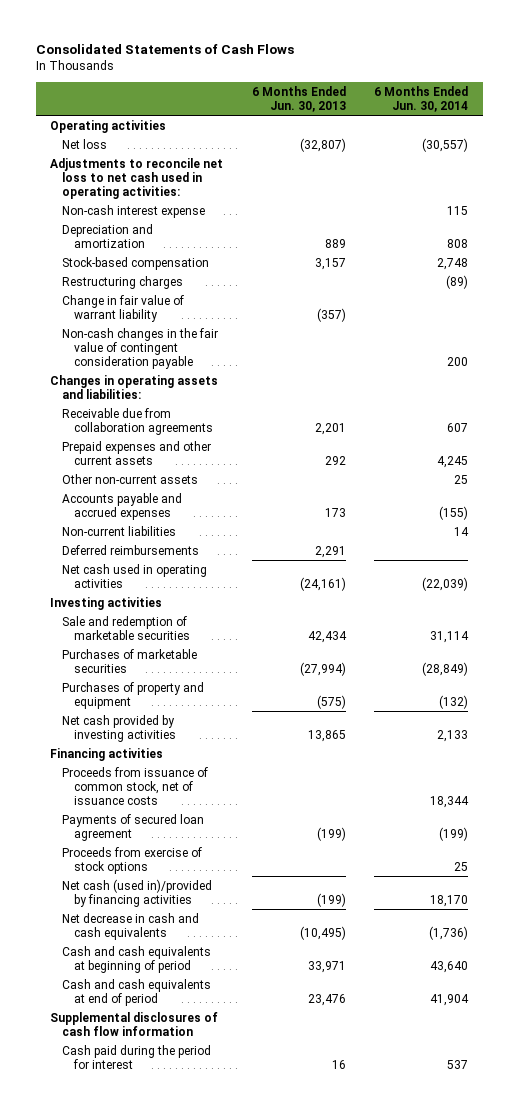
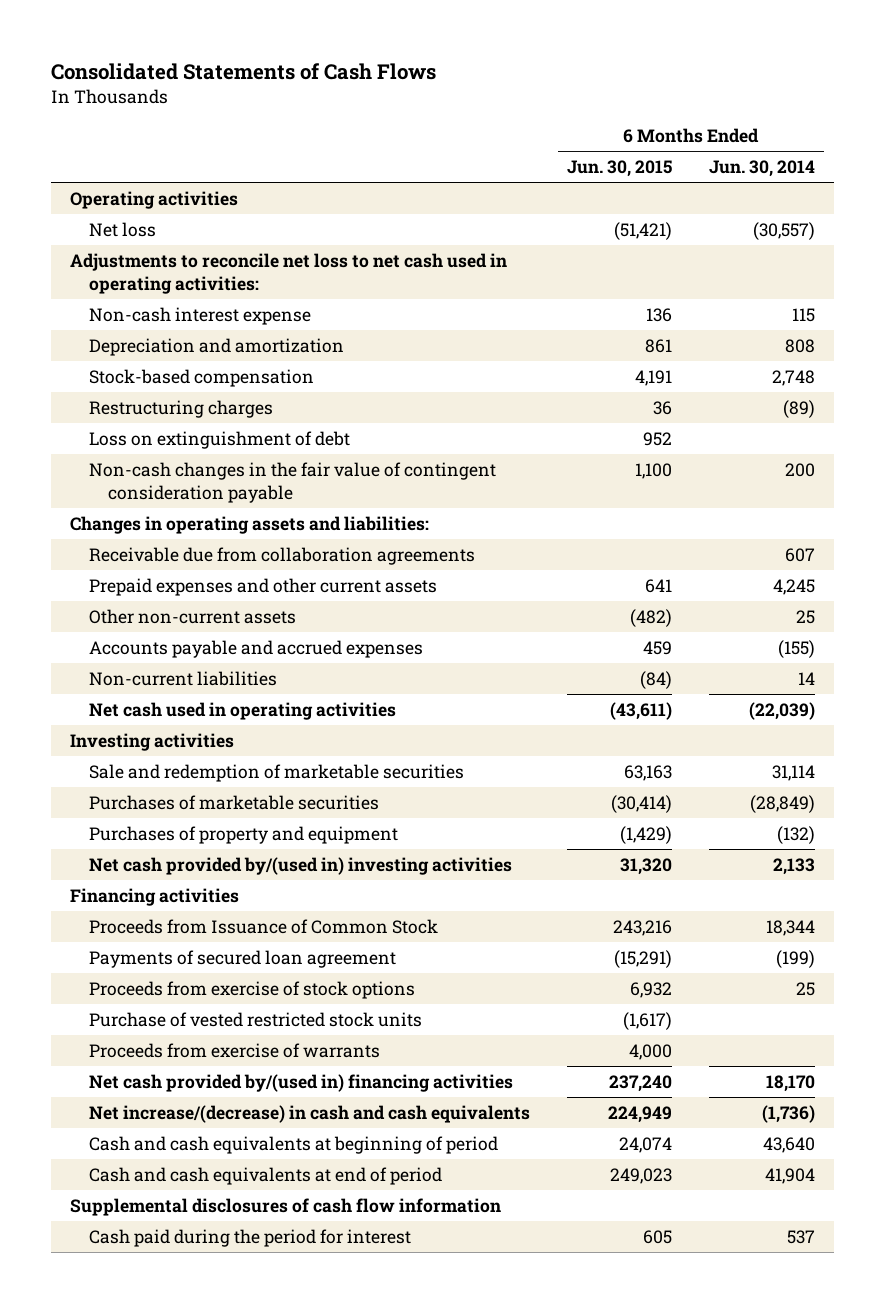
- | 6 Months Ended Jun. 30, 2013 | 6 Months Ended Jun. 30, 2014
+ | 6 Months Ended Jun. 30, 2015 | 6 Months Ended Jun. 30, 2014
- Change in fair value of warrant liability | (357) |
+ Loss on extinguishment of debt | 952 |
- Deferred reimbursements | 2,291 |
- Net cash provided by investing activities | 13,865 | 2,133
+ Net cash provided by/(used in) investing activities | 31,320 | 2,133
- Proceeds from issuance of common stock, net of issuance costs | | 18,344
+ Proceeds from Issuance of Common Stock | 243,216 | 18,344
- Net cash (used in)/provided by financing activities | (199) | 18,170
- Net decrease in cash and cash equivalents | (10,495) | (1,736)
+ Purchase of vested restricted stock units | (1,617) |
+ Proceeds from exercise of warrants | 4,000 |
+ Net cash provided by/(used in) financing activities | 237,240 | 18,170
+ Net increase/(decrease) in cash and cash equivalents | 224,949 | (1,736)

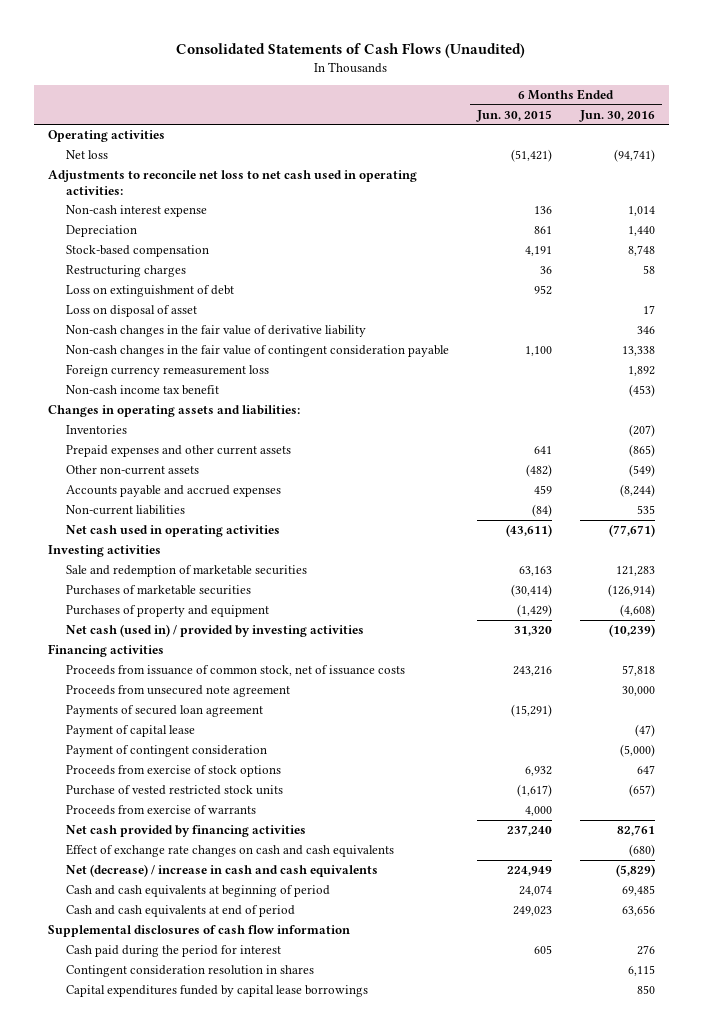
- Consolidated Statements of Cash Flows
+ Consolidated Statements of Cash Flows (Unaudited)
- | 6 Months Ended Jun. 30, 2015 | 6 Months Ended Jun. 30, 2014
+ | 6 Months Ended Jun. 30, 2015 | 6 Months Ended Jun. 30, 2016
- Depreciation and amortization | 861 | 808
+ Depreciation | 861 | 1,440
+ Loss on disposal of asset | | 17
+ Non-cash changes in the fair value of derivative liability | | 346
+ Foreign currency remeasurement loss | | 1,892
+ Non-cash income tax benefit | | (453)
- Receivable due from collaboration agreements | | 607
+ Inventories | | (207)
- Net cash provided by/(used in) investing activities | 31,320 | 2,133
+ Net cash (used in) / provided by investing activities | 31,320 | (10,239)
- Proceeds from Issuance of Common Stock | 243,216 | 18,344
+ Proceeds from issuance of common stock, net of issuance costs | 243,216 | 57,818
+ Proceeds from unsecured note agreement | | 30,000
+ Payment of capital lease | | (47)
+ Payment of contingent consideration | | (5,000)
- Net cash provided by/(used in) financing activities | 237,240 | 18,170
- Net increase/(decrease) in cash and cash equivalents | 224,949 | (1,736)
+ Net cash provided by financing activities | 237,240 | 82,761
+ Effect of exchange rate changes on cash and cash equivalents | | (680)
+ Net (decrease) / increase in cash and cash equivalents | 224,949 | (5,829)
+ Contingent consideration resolution in shares | | 6,115
+ Capital expenditures funded by capital lease borrowings | | 850

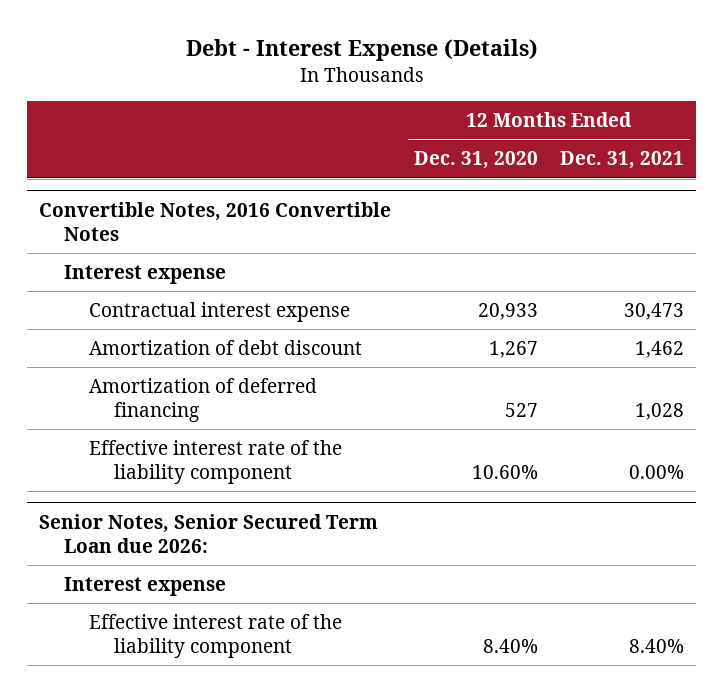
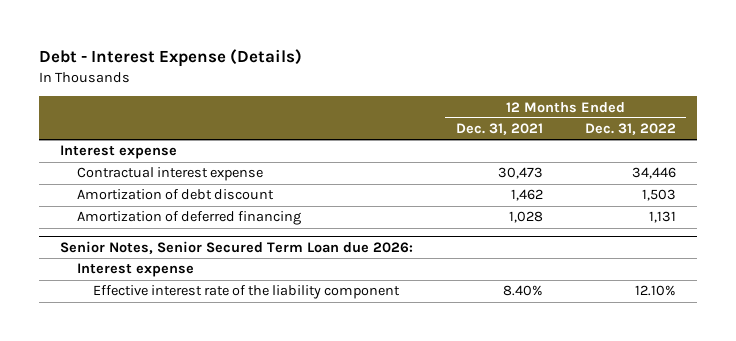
- | 12 Months Ended Dec. 31, 2020 | 12 Months Ended Dec. 31, 2021
+ | 12 Months Ended Dec. 31, 2021 | 12 Months Ended Dec. 31, 2022
- Convertible Notes, 2016 Convertible Notes
- Effective interest rate of the liability component | 10.60% | 0.00%

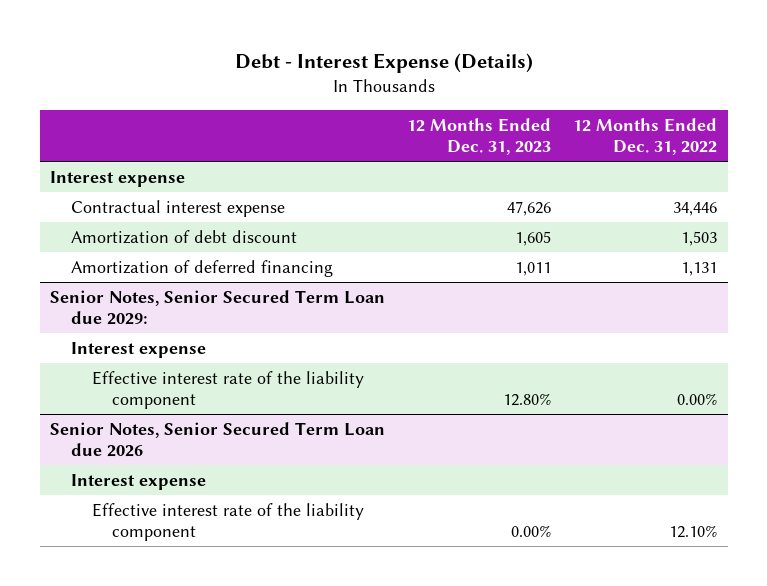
- | 12 Months Ended Dec. 31, 2021 | 12 Months Ended Dec. 31, 2022
+ | 12 Months Ended Dec. 31, 2023 | 12 Months Ended Dec. 31, 2022
- Senior Notes, Senior Secured Term Loan due 2026:
+ Senior Notes, Senior Secured Term Loan due 2029:
+ Effective interest rate of the liability component | 12.80% | 0.00%
+ Senior Notes, Senior Secured Term Loan due 2026
+ Interest expense

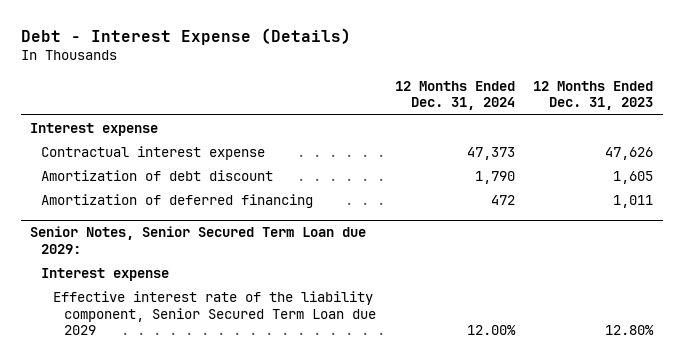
- | 12 Months Ended Dec. 31, 2023 | 12 Months Ended Dec. 31, 2022
+ | 12 Months Ended Dec. 31, 2024 | 12 Months Ended Dec. 31, 2023
@ Senior Notes, Senior Secured Term Loan due 2029:
- Effective interest rate of the liability component | 12.80% | 0.00%
- Senior Notes, Senior Secured Term Loan due 2026
- Interest expense
- Effective interest rate of the liability component | 0.00% | 12.10%
@ Senior Notes, Senior Secured Term Loan due 2029:
+ Effective interest rate of the liability component, Senior Secured Term Loan due 2029 | 12.00% | 12.80%

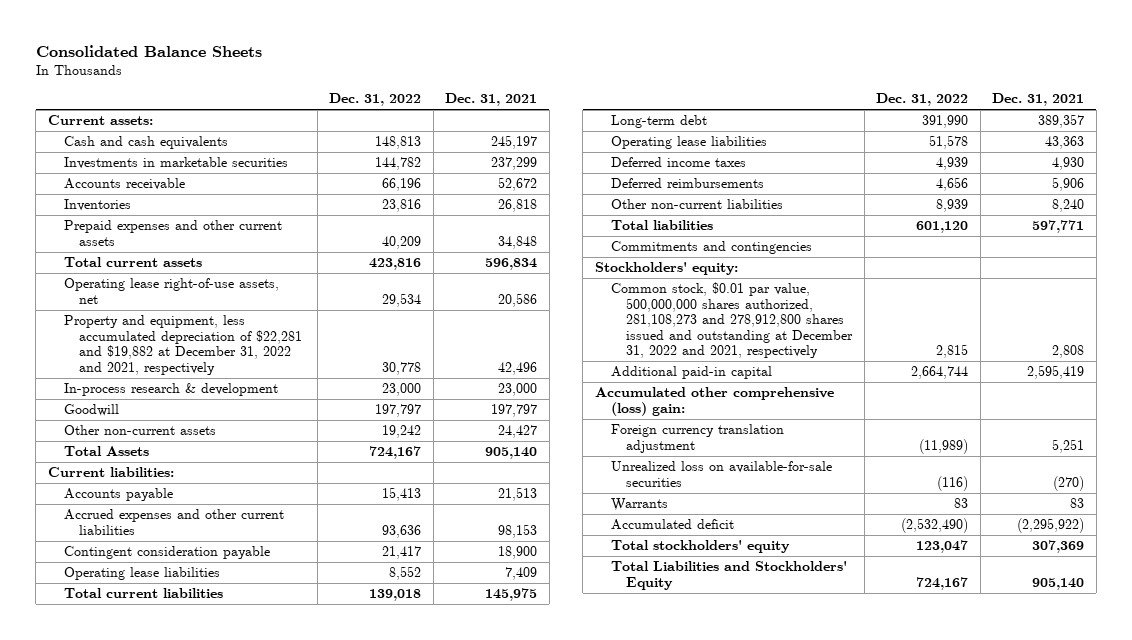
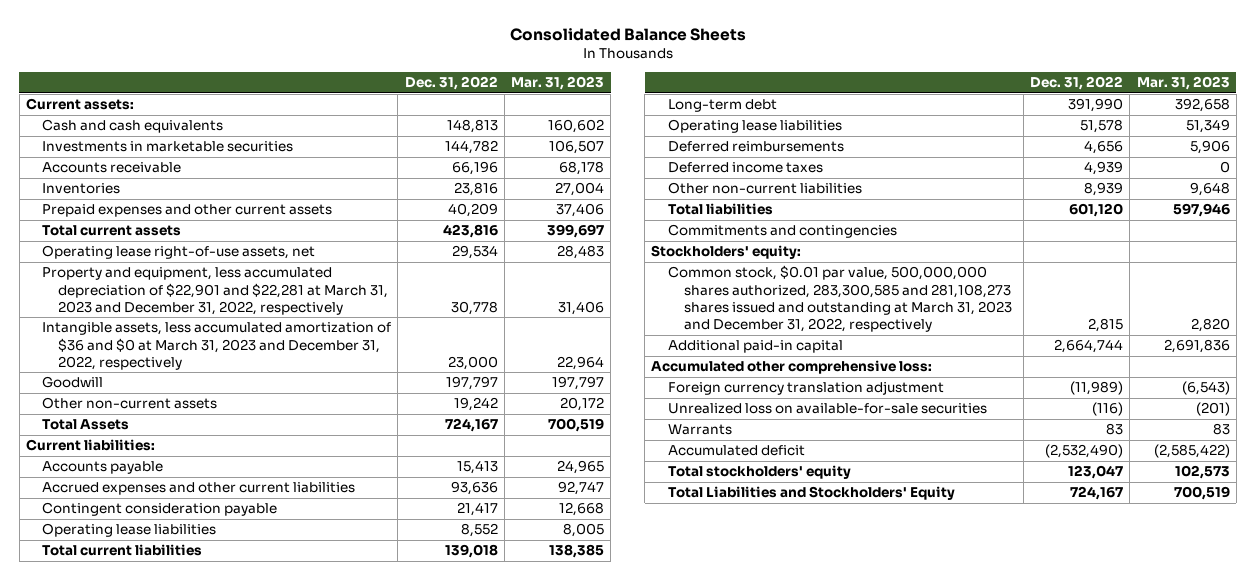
- | Dec. 31, 2022 | Dec. 31, 2021
+ | Dec. 31, 2022 | Mar. 31, 2023
- Property and equipment, less accumulated depreciation of $22,281 and $19,882 at December 31, 2022 and 2021, respectively | 30,778 | 42,496
- In-process research & development | 23,000 | 23,000
+ Property and equipment, less accumulated depreciation of $22,901 and $22,281 at March 31, 2023 and December 31, 2022, respectively | 30,778 | 31,406
+ Intangible assets, less accumulated amortization of $36 and $0 at March 31, 2023 and December 31, 2022, respectively | 23,000 | 22,964
moved down: Deferred income taxes | 4,939 | 0
- Common stock, $0.01 par value, 500,000,000 shares authorized, 281,108,273 and 278,912,800 shares issued and outstanding at December 31, 2022 and 2021, respectively | 2,815 | 2,808
+ Common stock, $0.01 par value, 500,000,000 shares authorized, 283,300,585 and 281,108,273 shares issued and outstanding at March 31, 2023 and December 31, 2022, respectively | 2,815 | 2,820
- Accumulated other comprehensive (loss) gain:
+ Accumulated other comprehensive loss:

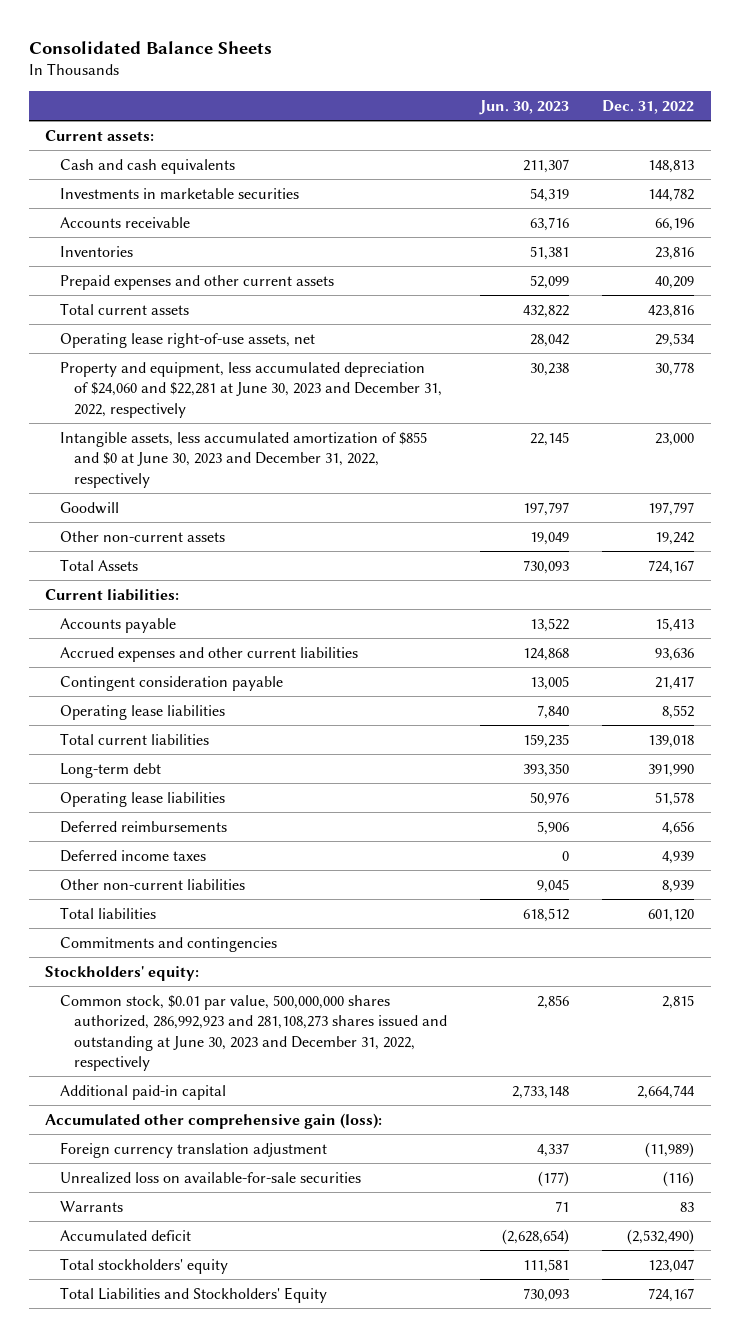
- | Dec. 31, 2022 | Mar. 31, 2023
+ | Jun. 30, 2023 | Dec. 31, 2022
- Property and equipment, less accumulated depreciation of $22,901 and $22,281 at March 31, 2023 and December 31, 2022, respectively | 30,778 | 31,406
- Intangible assets, less accumulated amortization of $36 and $0 at March 31, 2023 and December 31, 2022, respectively | 23,000 | 22,964
+ Property and equipment, less accumulated depreciation of $24,060 and $22,281 at June 30, 2023 and December 31, 2022, respectively | 30,238 | 30,778
+ Intangible assets, less accumulated amortization of $855 and $0 at June 30, 2023 and December 31, 2022, respectively | 22,145 | 23,000
- Common stock, $0.01 par value, 500,000,000 shares authorized, 283,300,585 and 281,108,273 shares issued and outstanding at March 31, 2023 and December 31, 2022, respectively | 2,815 | 2,820
+ Common stock, $0.01 par value, 500,000,000 shares authorized, 286,992,923 and 281,108,273 shares issued and outstanding at June 30, 2023 and December 31, 2022, respectively | 2,856 | 2,815
- Accumulated other comprehensive loss:
+ Accumulated other comprehensive gain (loss):

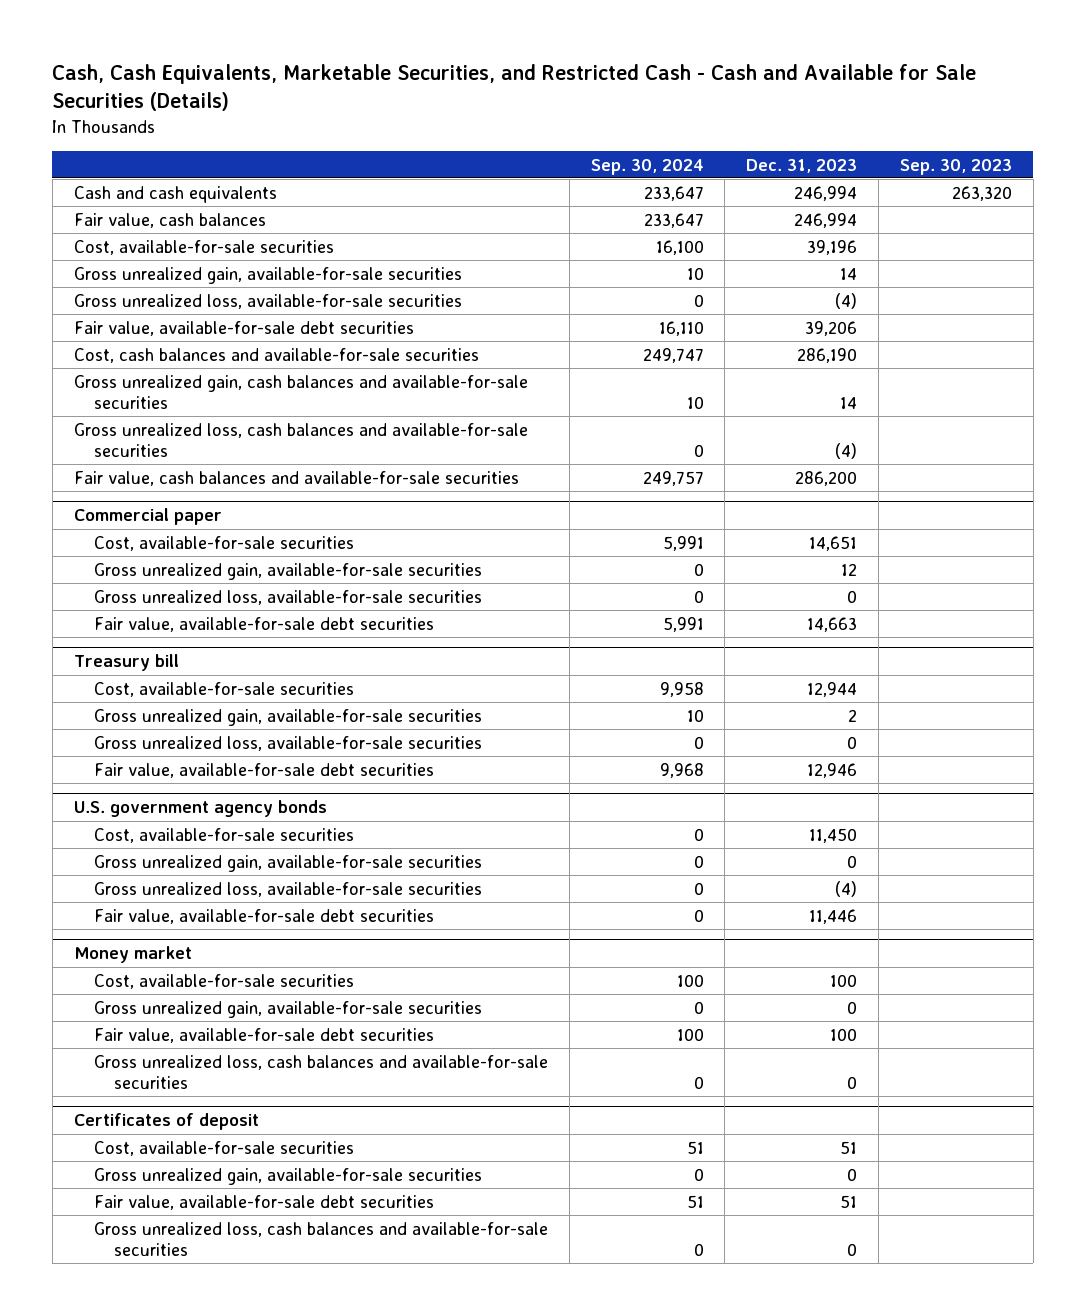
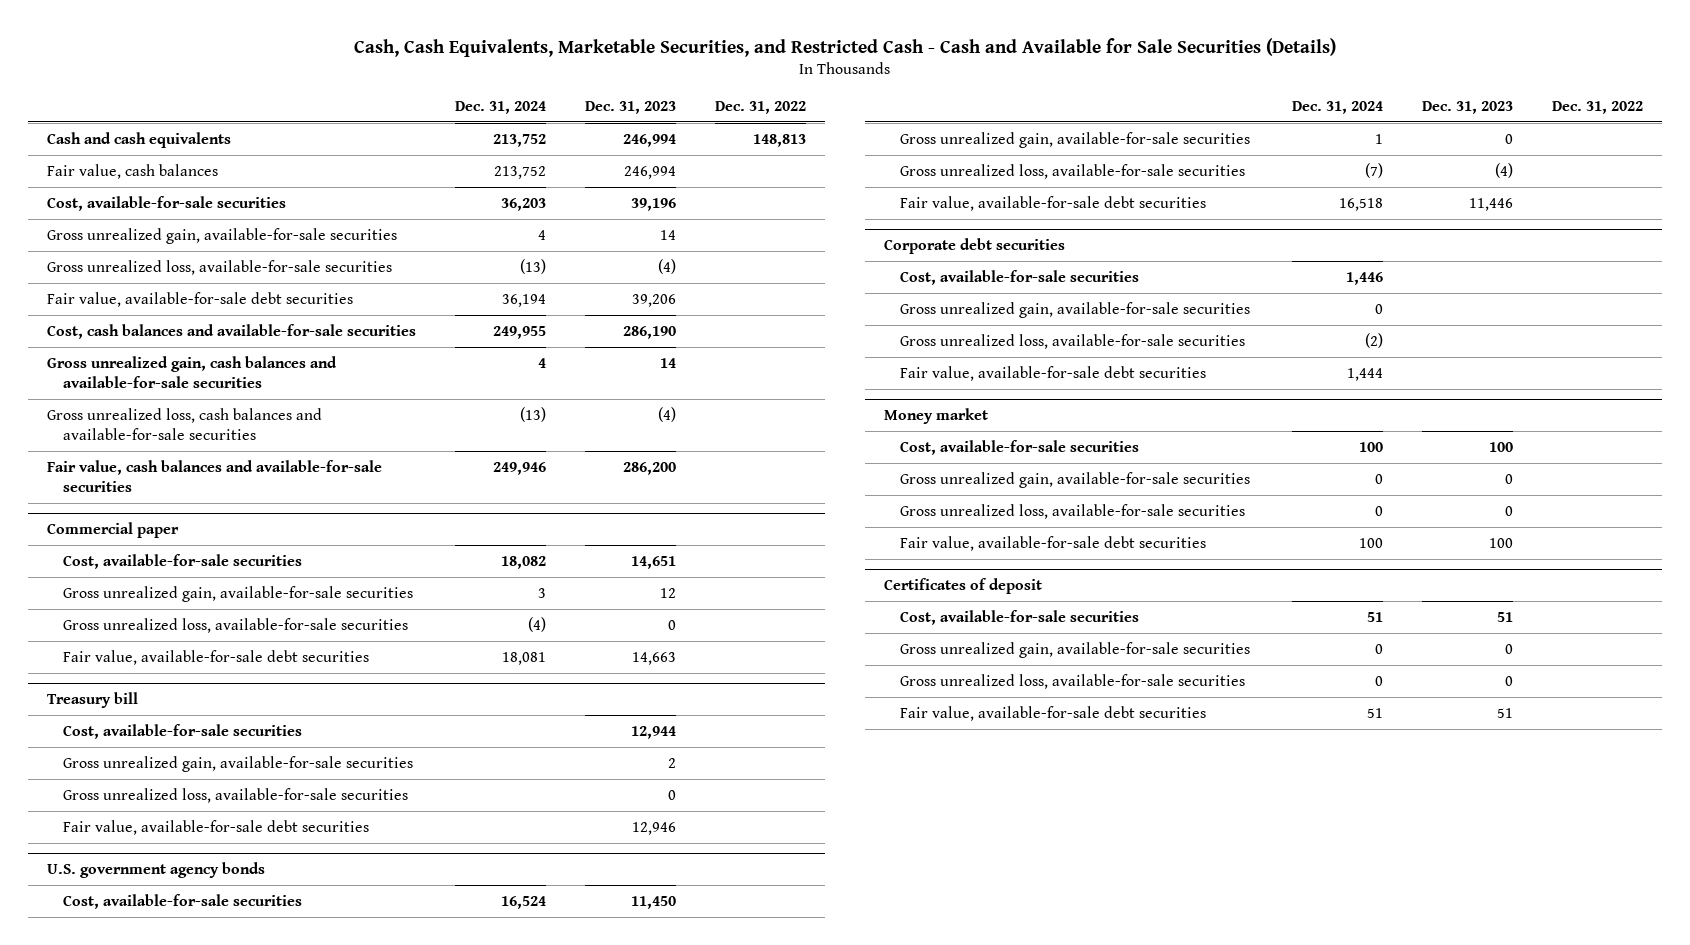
- | Sep. 30, 2024 | Dec. 31, 2023 | Sep. 30, 2023
+ | Dec. 31, 2024 | Dec. 31, 2023 | Dec. 31, 2022
+ Corporate debt securities
+ Cost, available-for-sale securities | 1,446 | |
+ Gross unrealized gain, available-for-sale securities | 0 | |
+ Gross unrealized loss, available-for-sale securities | (2) | |
+ Fair value, available-for-sale debt securities | 1,444 | |
@ Money market
+ Gross unrealized loss, available-for-sale securities | 0 | 0 |
- Gross unrealized loss, cash balances and available-for-sale securities | 0 | 0 |
@ Certificates of deposit
+ Gross unrealized loss, available-for-sale securities | 0 | 0 |
- Gross unrealized loss, cash balances and available-for-sale securities | 0 | 0 |

